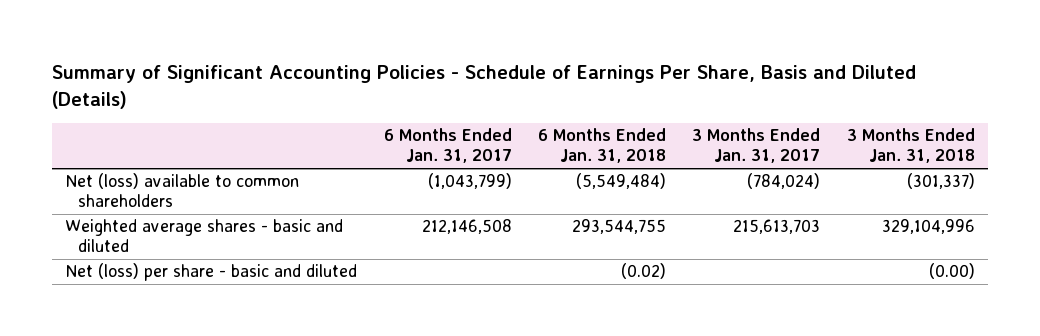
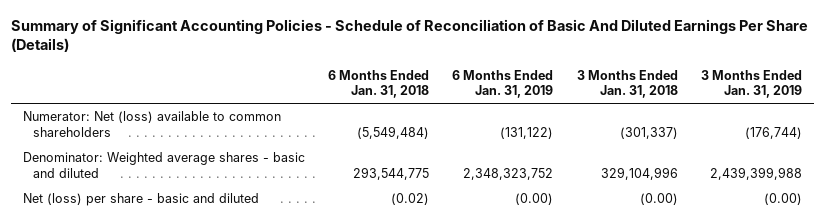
- Summary of Significant Accounting Policies - Schedule of Earnings Per Share, Basis and Diluted (Details)
+ Summary of Significant Accounting Policies - Schedule of Reconciliation of Basic And Diluted Earnings Per Share (Details)
- | 6 Months Ended Jan. 31, 2017 | 6 Months Ended Jan. 31, 2018 | 3 Months Ended Jan. 31, 2017 | 3 Months Ended Jan. 31, 2018
+ | 6 Months Ended Jan. 31, 2018 | 6 Months Ended Jan. 31, 2019 | 3 Months Ended Jan. 31, 2018 | 3 Months Ended Jan. 31, 2019
- Net (loss) available to common shareholders | (1,043,799) | (5,549,484) | (784,024) | (301,337)
- Weighted average shares - basic and diluted | 212,146,508 | 293,544,755 | 215,613,703 | 329,104,996
+ Numerator: Net (loss) available to common shareholders | (5,549,484) | (131,122) | (301,337) | (176,744)
+ Denominator: Weighted average shares - basic and diluted | 293,544,775 | 2,348,323,752 | 329,104,996 | 2,439,399,988

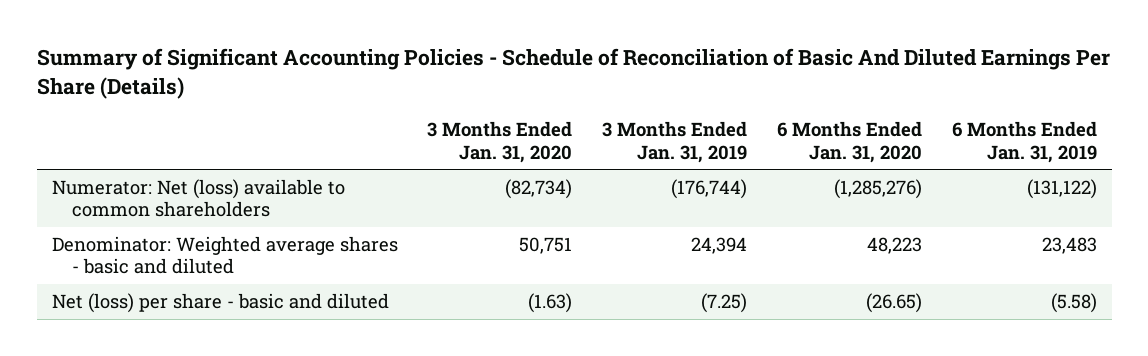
- | 6 Months Ended Jan. 31, 2018 | 6 Months Ended Jan. 31, 2019 | 3 Months Ended Jan. 31, 2018 | 3 Months Ended Jan. 31, 2019
+ | 3 Months Ended Jan. 31, 2020 | 3 Months Ended Jan. 31, 2019 | 6 Months Ended Jan. 31, 2020 | 6 Months Ended Jan. 31, 2019
- Denominator: Weighted average shares - basic and diluted | 293,544,775 | 2,348,323,752 | 329,104,996 | 2,439,399,988
- Net (loss) per share - basic and diluted | (0.02) | (0.00) | (0.00) | (0.00)
+ Denominator: Weighted average shares - basic and diluted | 50,751 | 24,394 | 48,223 | 23,483
+ Net (loss) per share - basic and diluted | (1.63) | (7.25) | (26.65) | (5.58)

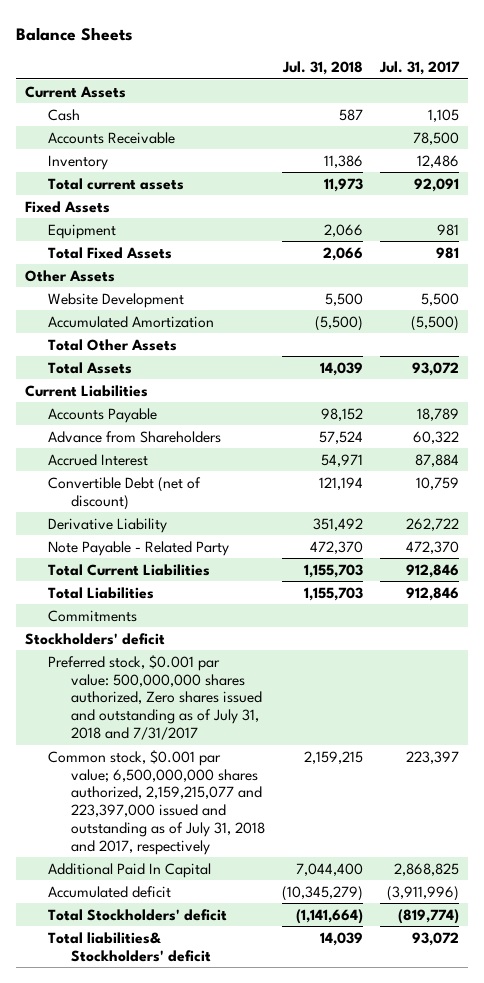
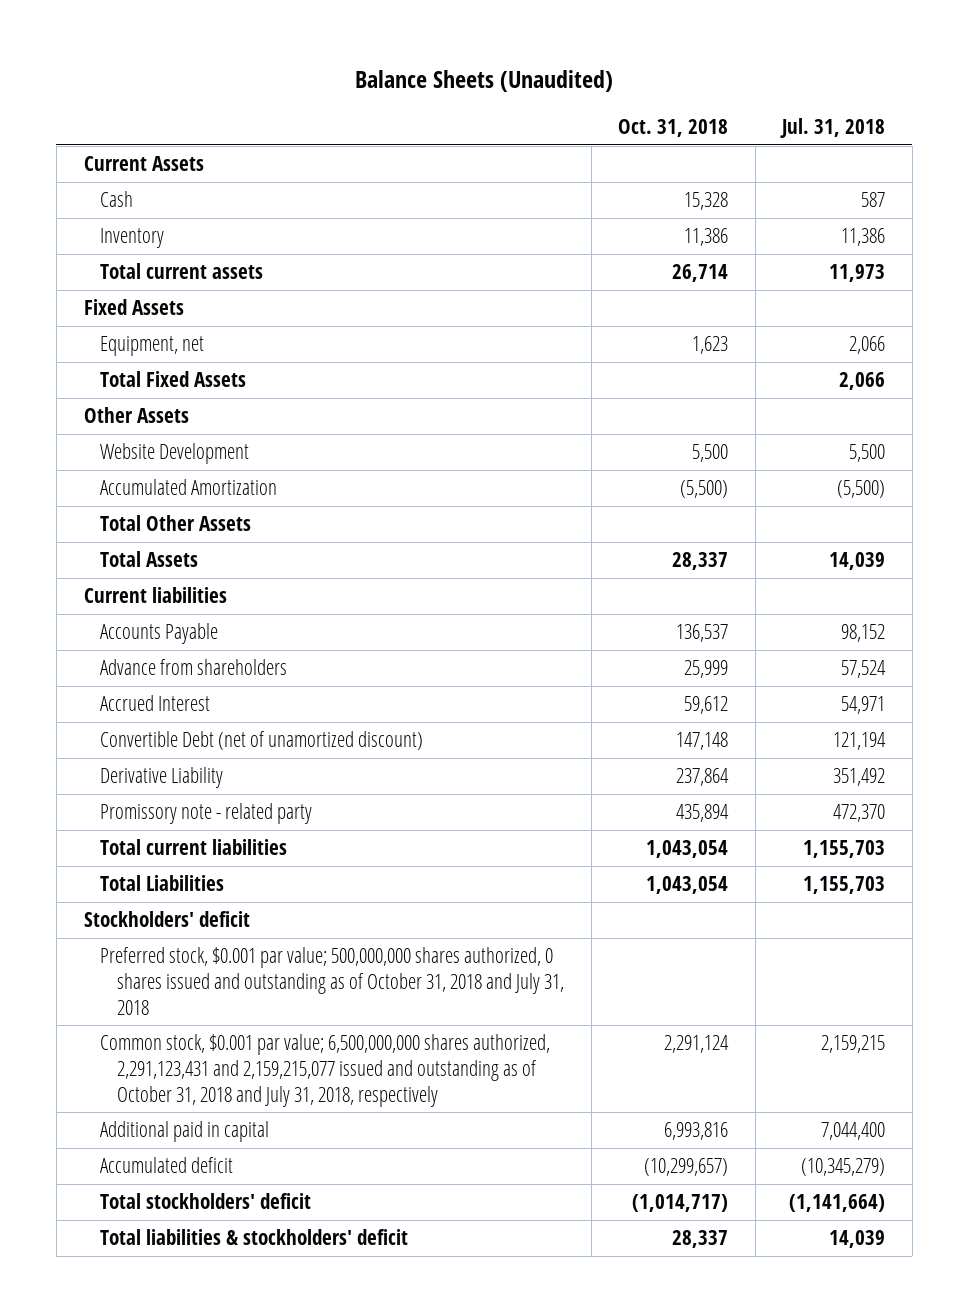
- Balance Sheets
+ Balance Sheets (Unaudited)
- | Jul. 31, 2018 | Jul. 31, 2017
+ | Oct. 31, 2018 | Jul. 31, 2018
- Accounts Receivable | | 78,500
- Equipment | 2,066 | 981
+ Equipment, net | 1,623 | 2,066
- Current Liabilities
+ Current liabilities
- Advance from Shareholders | 57,524 | 60,322
+ Advance from shareholders | 25,999 | 57,524
- Convertible Debt (net of discount) | 121,194 | 10,759
+ Convertible Debt (net of unamortized discount) | 147,148 | 121,194
- Note Payable - Related Party | 472,370 | 472,370
- Total Current Liabilities | 1,155,703 | 912,846
+ Promissory note - related party | 435,894 | 472,370
+ Total current liabilities | 1,043,054 | 1,155,703
- Commitments
- Preferred stock, $0.001 par value: 500,000,000 shares authorized, Zero shares issued and outstanding as of July 31, 2018 and 7/31/2017
- Common stock, $0.001 par value; 6,500,000,000 shares authorized, 2,159,215,077 and 223,397,000 issued and outstanding as of July 31, 2018 and 2017, respectively | 2,159,215 | 223,397
- Additional Paid In Capital | 7,044,400 | 2,868,825
+ Preferred stock, $0.001 par value; 500,000,000 shares authorized, 0 shares issued and outstanding as of October 31, 2018 and July 31, 2018
+ Common stock, $0.001 par value; 6,500,000,000 shares authorized, 2,291,123,431 and 2,159,215,077 issued and outstanding as of October 31, 2018 and July 31, 2018, respectively | 2,291,124 | 2,159,215
+ Additional paid in capital | 6,993,816 | 7,044,400
- Total Stockholders' deficit | (1,141,664) | (819,774)
- Total liabilities& Stockholders' deficit | 14,039 | 93,072
+ Total stockholders' deficit | (1,014,717) | (1,141,664)
+ Total liabilities & stockholders' deficit | 28,337 | 14,039

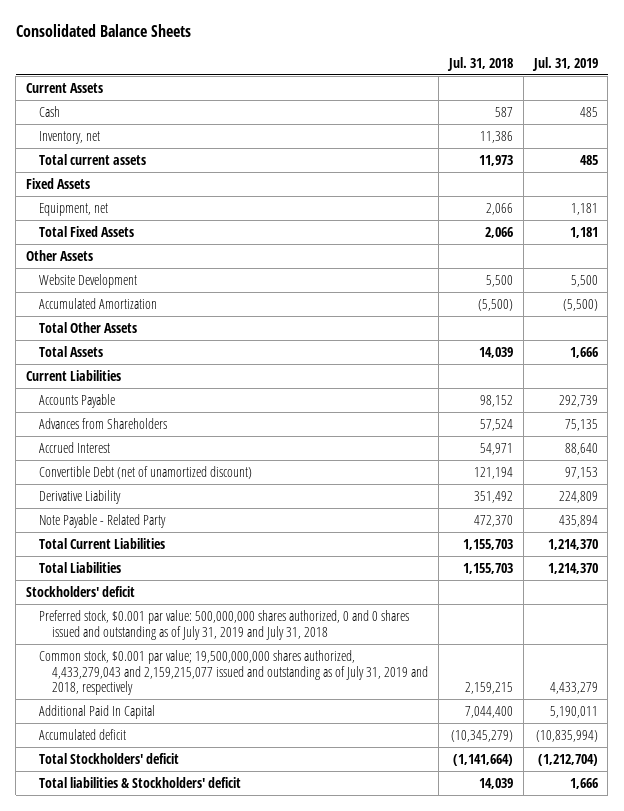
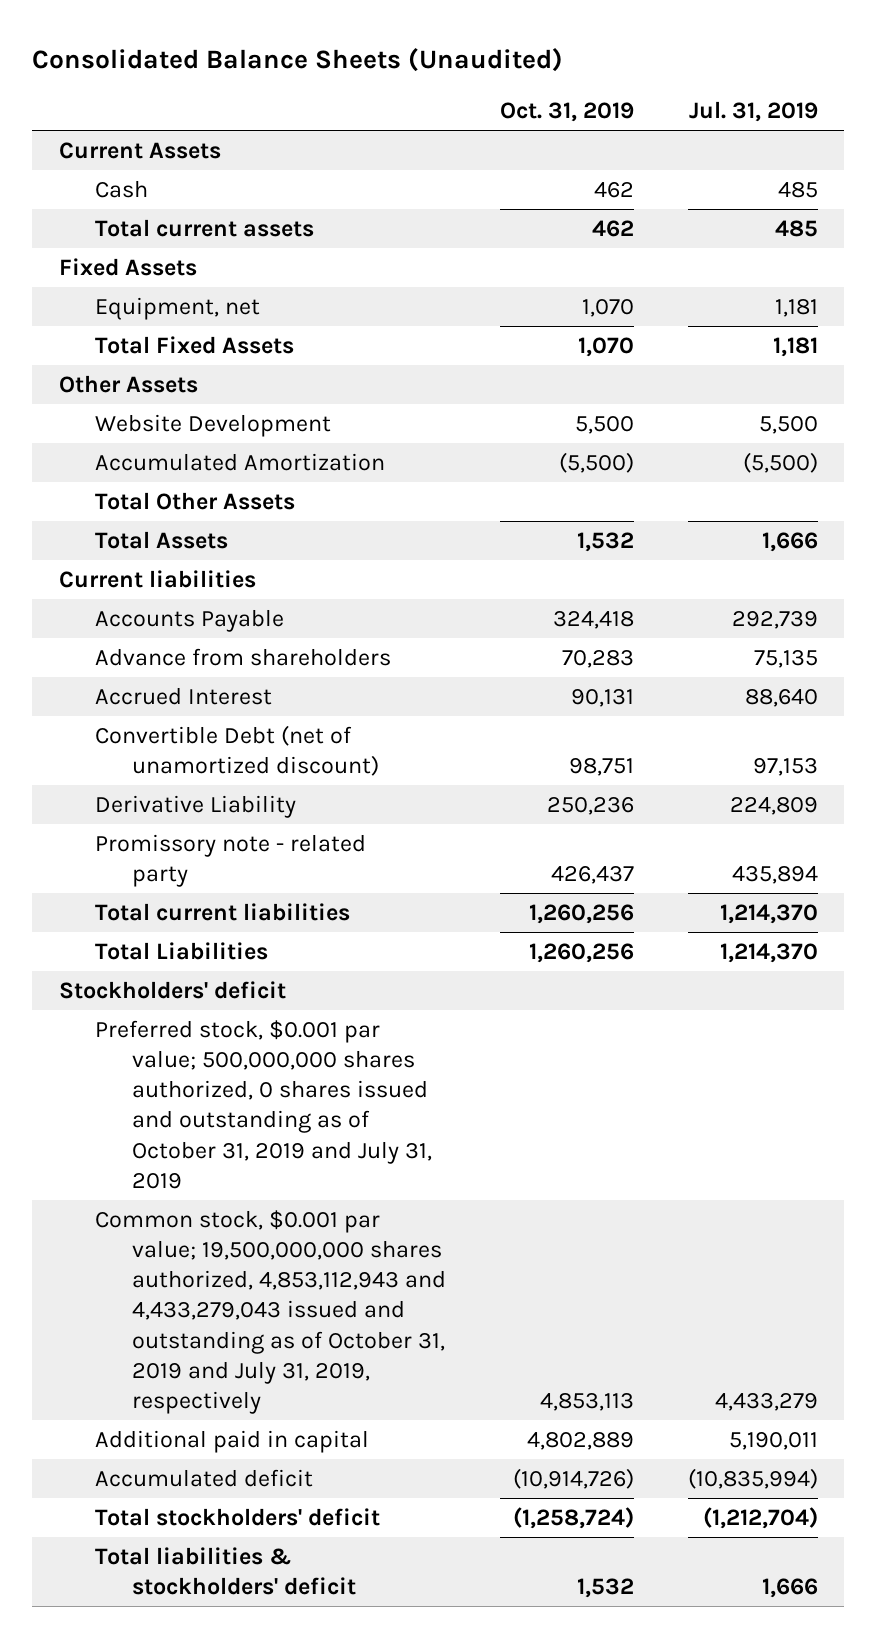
- Consolidated Balance Sheets
+ Consolidated Balance Sheets (Unaudited)
- | Jul. 31, 2018 | Jul. 31, 2019
+ | Oct. 31, 2019 | Jul. 31, 2019
- Inventory, net | 11,386 |
- Current Liabilities
+ Current liabilities
- Advances from Shareholders | 57,524 | 75,135
+ Advance from shareholders | 70,283 | 75,135
- Note Payable - Related Party | 472,370 | 435,894
- Total Current Liabilities | 1,155,703 | 1,214,370
+ Promissory note - related party | 426,437 | 435,894
+ Total current liabilities | 1,260,256 | 1,214,370
- Preferred stock, $0.001 par value: 500,000,000 shares authorized, 0 and 0 shares issued and outstanding as of July 31, 2019 and July 31, 2018
- Common stock, $0.001 par value; 19,500,000,000 shares authorized, 4,433,279,043 and 2,159,215,077 issued and outstanding as of July 31, 2019 and 2018, respectively | 2,159,215 | 4,433,279
- Additional Paid In Capital | 7,044,400 | 5,190,011
+ Preferred stock, $0.001 par value; 500,000,000 shares authorized, 0 shares issued and outstanding as of October 31, 2019 and July 31, 2019
+ Common stock, $0.001 par value; 19,500,000,000 shares authorized, 4,853,112,943 and 4,433,279,043 issued and outstanding as of October 31, 2019 and July 31, 2019, respectively | 4,853,113 | 4,433,279
+ Additional paid in capital | 4,802,889 | 5,190,011
- Total Stockholders' deficit | (1,141,664) | (1,212,704)
- Total liabilities & Stockholders' deficit | 14,039 | 1,666
+ Total stockholders' deficit | (1,258,724) | (1,212,704)
+ Total liabilities & stockholders' deficit | 1,532 | 1,666

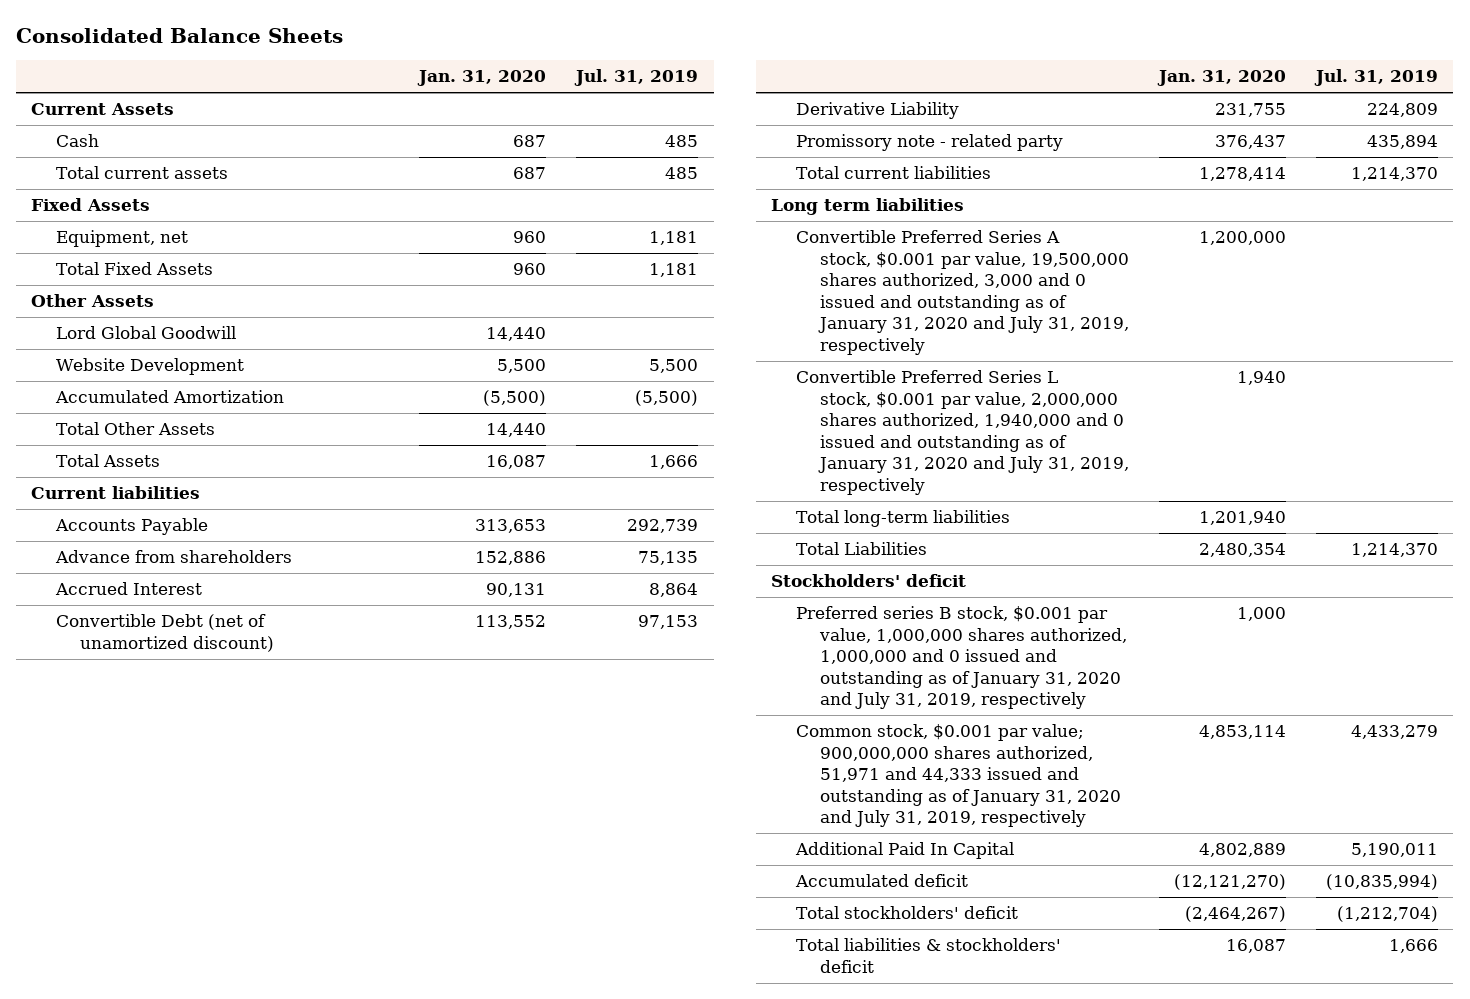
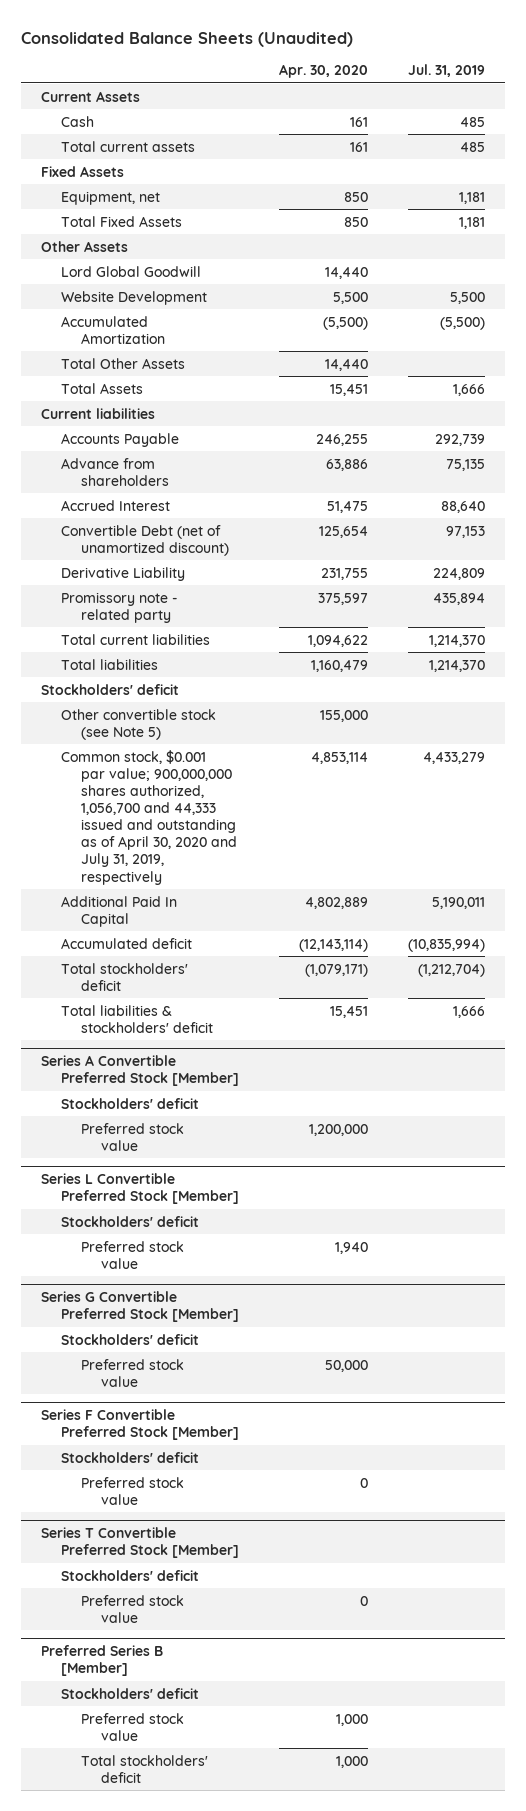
- Consolidated Balance Sheets
+ Consolidated Balance Sheets (Unaudited)
- | Jan. 31, 2020 | Jul. 31, 2019
+ | Apr. 30, 2020 | Jul. 31, 2019
- Accrued Interest | 90,131 | 8,864
+ Accrued Interest | 51,475 | 88,640
- Long term liabilities
- Convertible Preferred Series A stock, $0.001 par value, 19,500,000 shares authorized, 3,000 and 0 issued and outstanding as of January 31, 2020 and July 31, 2019, respectively | 1,200,000 |
- Convertible Preferred Series L stock, $0.001 par value, 2,000,000 shares authorized, 1,940,000 and 0 issued and outstanding as of January 31, 2020 and July 31, 2019, respectively | 1,940 |
- Total long-term liabilities | 1,201,940 |
- Total Liabilities | 2,480,354 | 1,214,370
+ Total liabilities | 1,160,479 | 1,214,370
- Preferred series B stock, $0.001 par value, 1,000,000 shares authorized, 1,000,000 and 0 issued and outstanding as of January 31, 2020 and July 31, 2019, respectively | 1,000 |
- Common stock, $0.001 par value; 900,000,000 shares authorized, 51,971 and 44,333 issued and outstanding as of January 31, 2020 and July 31, 2019, respectively | 4,853,114 | 4,433,279
+ Other convertible stock (see Note 5) | 155,000 |
+ Common stock, $0.001 par value; 900,000,000 shares authorized, 1,056,700 and 44,333 issued and outstanding as of April 30, 2020 and July 31, 2019, respectively | 4,853,114 | 4,433,279
+ Series A Convertible Preferred Stock [Member]
+ Stockholders' deficit
+ Preferred stock value | 1,200,000 |
+ Series L Convertible Preferred Stock [Member]
+ Stockholders' deficit
+ Preferred stock value | 1,940 |
+ Series G Convertible Preferred Stock [Member]
+ Stockholders' deficit
+ Preferred stock value | 50,000 |
+ Series F Convertible Preferred Stock [Member]
+ Stockholders' deficit
+ Preferred stock value | 0 |
+ Series T Convertible Preferred Stock [Member]
+ Stockholders' deficit
+ Preferred stock value | 0 |
+ Preferred Series B [Member]
+ Stockholders' deficit
+ Preferred stock value | 1,000 |
+ Total stockholders' deficit | 1,000 |

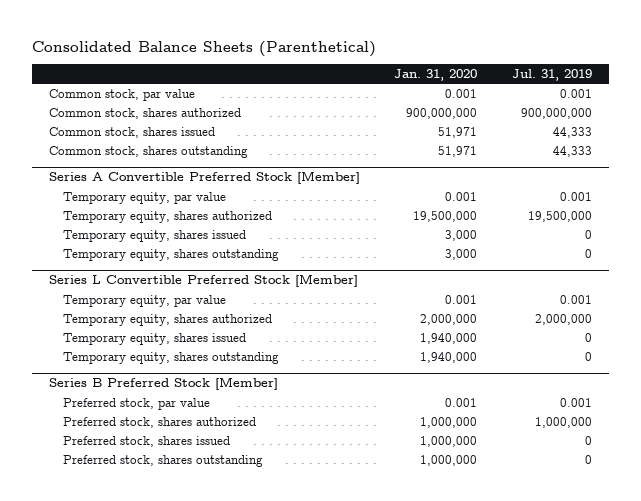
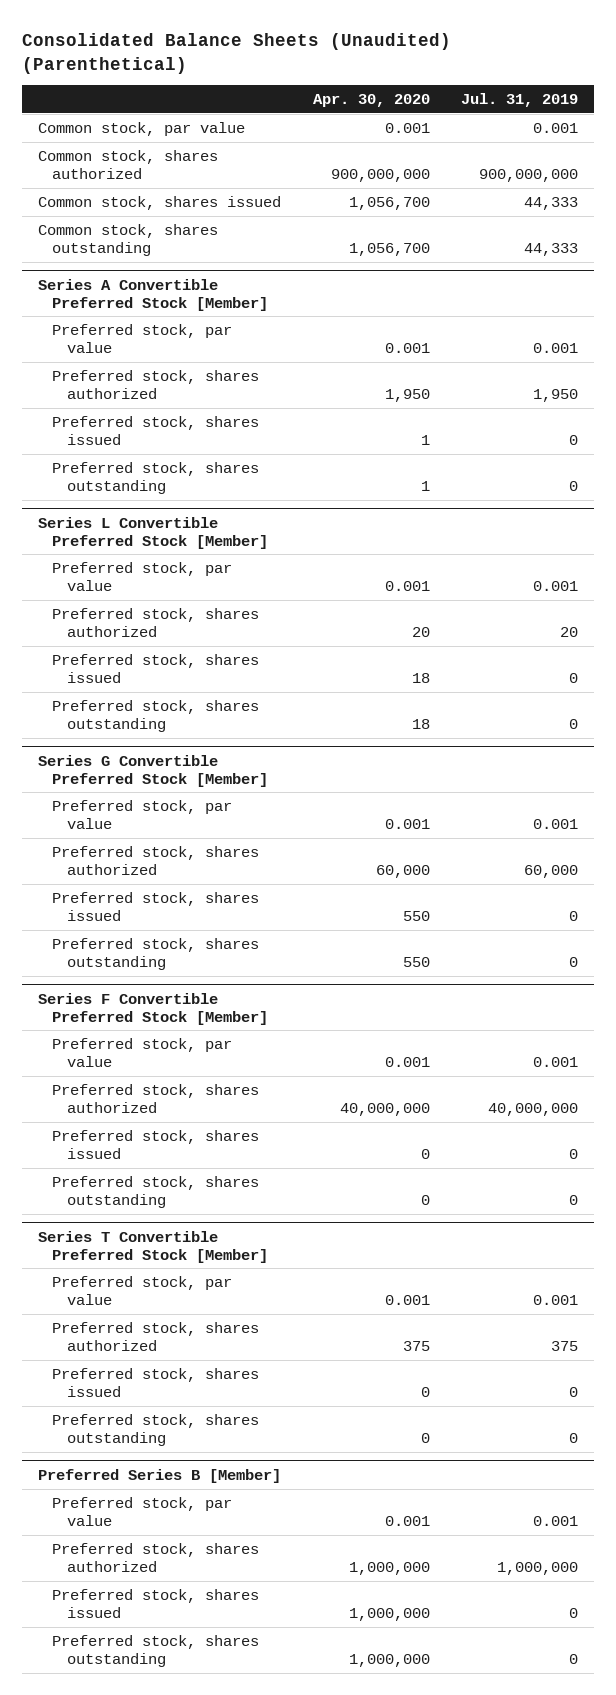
- Consolidated Balance Sheets (Parenthetical)
+ Consolidated Balance Sheets (Unaudited) (Parenthetical)
- | Jan. 31, 2020 | Jul. 31, 2019
+ | Apr. 30, 2020 | Jul. 31, 2019
@ Series A Convertible Preferred Stock [Member]
- Temporary equity, par value | 0.001 | 0.001
- Temporary equity, shares authorized | 19,500,000 | 19,500,000
- Temporary equity, shares issued | 3,000 | 0
- Temporary equity, shares outstanding | 3,000 | 0
+ Preferred stock, par value | 0.001 | 0.001
+ Preferred stock, shares authorized | 1,950 | 1,950
+ Preferred stock, shares issued | 1 | 0
+ Preferred stock, shares outstanding | 1 | 0
@ Series L Convertible Preferred Stock [Member]
- Temporary equity, par value | 0.001 | 0.001
- Temporary equity, shares authorized | 2,000,000 | 2,000,000
- Temporary equity, shares issued | 1,940,000 | 0
- Temporary equity, shares outstanding | 1,940,000 | 0
- Series B Preferred Stock [Member]
@ Series L Convertible Preferred Stock [Member]
+ Preferred stock, shares authorized | 20 | 20
+ Preferred stock, shares issued | 18 | 0
+ Preferred stock, shares outstanding | 18 | 0
+ Series G Convertible Preferred Stock [Member]
+ Preferred stock, par value | 0.001 | 0.001
+ Preferred stock, shares authorized | 60,000 | 60,000
+ Preferred stock, shares issued | 550 | 0
+ Preferred stock, shares outstanding | 550 | 0
+ Series F Convertible Preferred Stock [Member]
+ Preferred stock, par value | 0.001 | 0.001
+ Preferred stock, shares authorized | 40,000,000 | 40,000,000
+ Preferred stock, shares issued | 0 | 0
+ Preferred stock, shares outstanding | 0 | 0
+ Series T Convertible Preferred Stock [Member]
+ Preferred stock, par value | 0.001 | 0.001
+ Preferred stock, shares authorized | 375 | 375
+ Preferred stock, shares issued | 0 | 0
+ Preferred stock, shares outstanding | 0 | 0
+ Preferred Series B [Member]
+ Preferred stock, par value | 0.001 | 0.001

